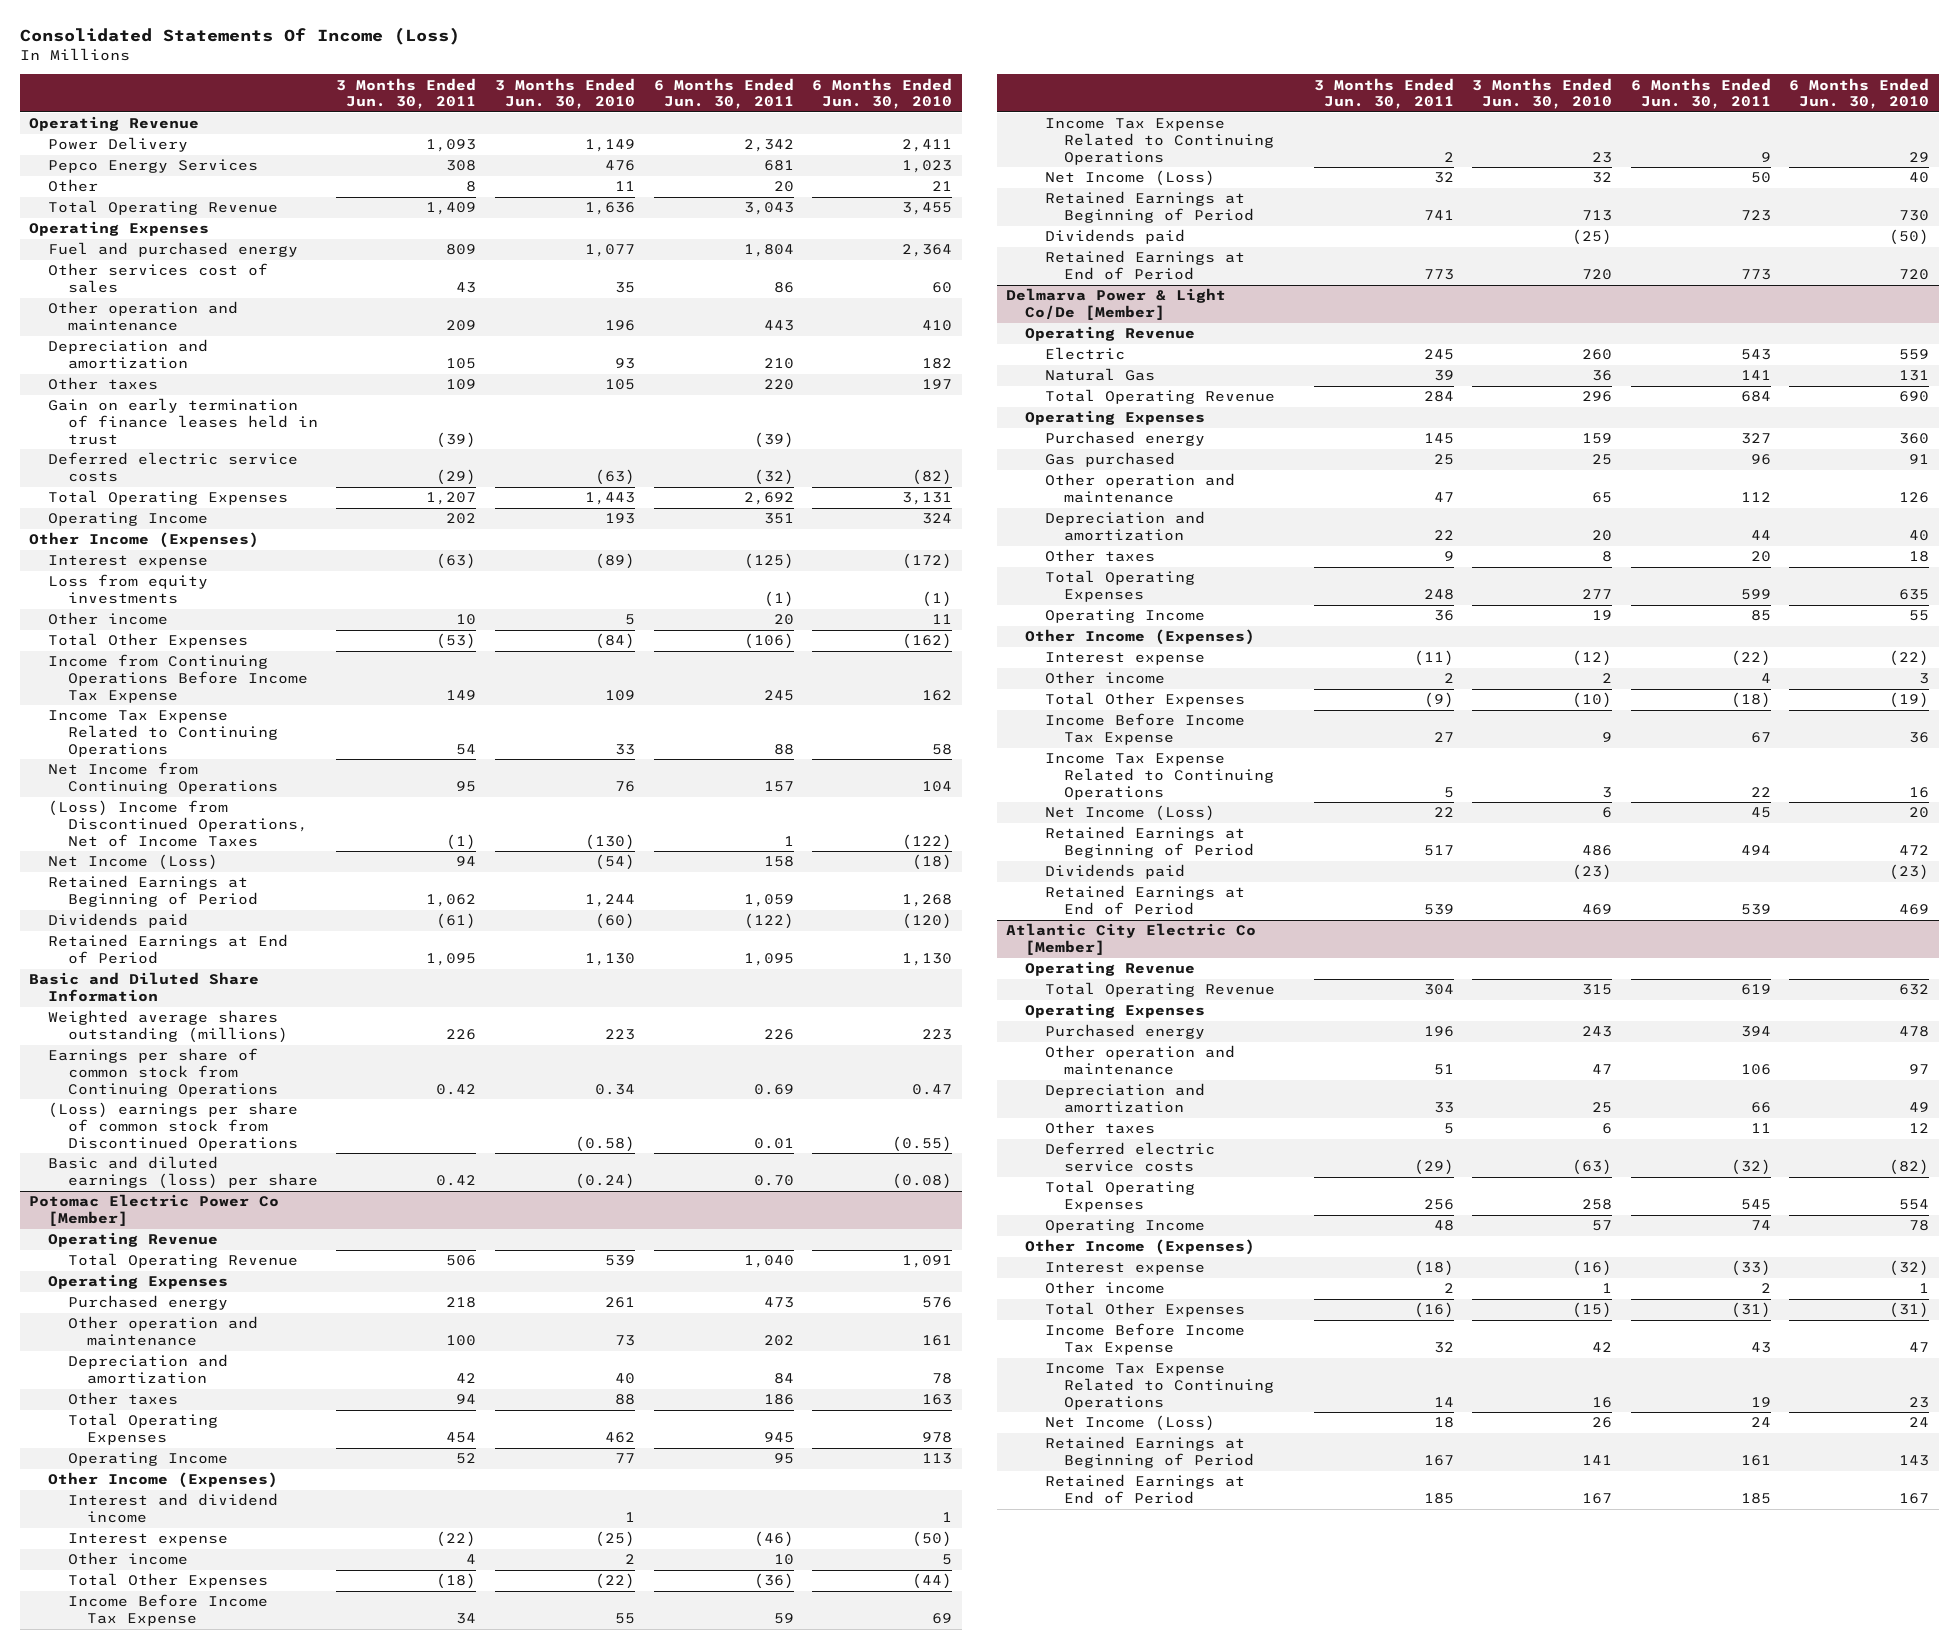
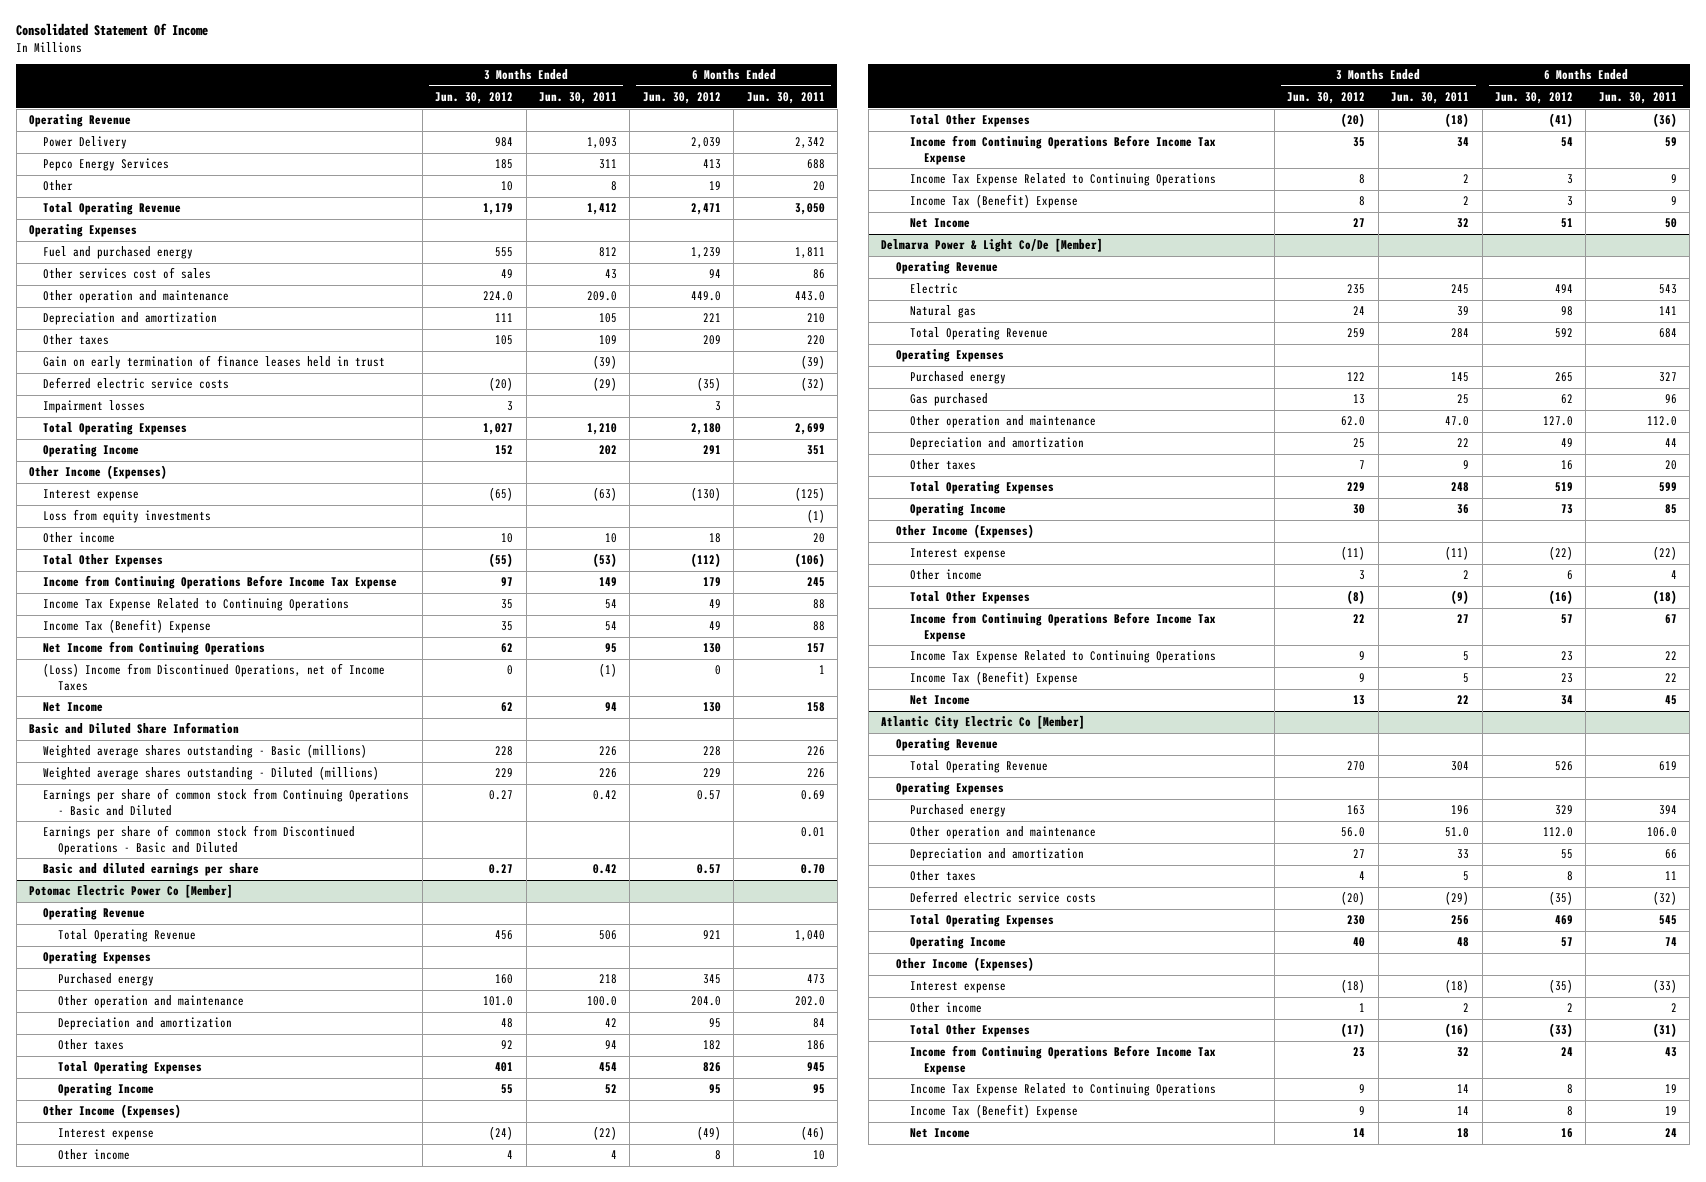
- Consolidated Statements Of Income (Loss)
+ Consolidated Statement Of Income
- | 3 Months Ended Jun. 30, 2011 | 3 Months Ended Jun. 30, 2010 | 6 Months Ended Jun. 30, 2011 | 6 Months Ended Jun. 30, 2010
+ | 3 Months Ended Jun. 30, 2012 | 3 Months Ended Jun. 30, 2011 | 6 Months Ended Jun. 30, 2012 | 6 Months Ended Jun. 30, 2011
- Pepco Energy Services | 308 | 476 | 681 | 1,023
+ Pepco Energy Services | 185 | 311 | 413 | 688
- Total Operating Revenue | 1,409 | 1,636 | 3,043 | 3,455
+ Total Operating Revenue | 1,179 | 1,412 | 2,471 | 3,050
- Fuel and purchased energy | 809 | 1,077 | 1,804 | 2,364
+ Fuel and purchased energy | 555 | 812 | 1,239 | 1,811
- Other operation and maintenance | 209 | 196 | 443 | 410
+ Other operation and maintenance | 224.0 | 209.0 | 449.0 | 443.0
- Total Operating Expenses | 1,207 | 1,443 | 2,692 | 3,131
+ Impairment losses | 3 | | 3 |
+ Total Operating Expenses | 1,027 | 1,210 | 2,180 | 2,699
+ Income Tax (Benefit) Expense | 35 | 54 | 49 | 88
- (Loss) Income from Discontinued Operations, Net of Income Taxes | (1) | (130) | 1 | (122)
- Net Income (Loss) | 94 | (54) | 158 | (18)
- Retained Earnings at Beginning of Period | 1,062 | 1,244 | 1,059 | 1,268
- Dividends paid | (61) | (60) | (122) | (120)
- Retained Earnings at End of Period | 1,095 | 1,130 | 1,095 | 1,130
+ (Loss) Income from Discontinued Operations, net of Income Taxes | 0 | (1) | 0 | 1
+ Net Income | 62 | 94 | 130 | 158
- Weighted average shares outstanding (millions) | 226 | 223 | 226 | 223
- Earnings per share of common stock from Continuing Operations | 0.42 | 0.34 | 0.69 | 0.47
- (Loss) earnings per share of common stock from Discontinued Operations | | (0.58) | 0.01 | (0.55)
- Basic and diluted earnings (loss) per share | 0.42 | (0.24) | 0.70 | (0.08)
+ Weighted average shares outstanding - Basic (millions) | 228 | 226 | 228 | 226
+ Weighted average shares outstanding - Diluted (millions) | 229 | 226 | 229 | 226
+ Earnings per share of common stock from Continuing Operations - Basic and Diluted | 0.27 | 0.42 | 0.57 | 0.69
+ Earnings per share of common stock from Discontinued Operations - Basic and Diluted | | | | 0.01
+ Basic and diluted earnings per share | 0.27 | 0.42 | 0.57 | 0.70
@ Potomac Electric Power Co [Member]
- Other operation and maintenance | 100 | 73 | 202 | 161
+ Other operation and maintenance | 101.0 | 100.0 | 204.0 | 202.0
- Interest and dividend income | | 1 | | 1
- Income Before Income Tax Expense | 34 | 55 | 59 | 69
+ Income from Continuing Operations Before Income Tax Expense | 35 | 34 | 54 | 59
- Net Income (Loss) | 32 | 32 | 50 | 40
- Retained Earnings at Beginning of Period | 741 | 713 | 723 | 730
- Dividends paid | | (25) | | (50)
- Retained Earnings at End of Period | 773 | 720 | 773 | 720
+ Income Tax (Benefit) Expense | 8 | 2 | 3 | 9
+ Net Income | 27 | 32 | 51 | 50
@ Delmarva Power & Light Co/De [Member]
- Natural Gas | 39 | 36 | 141 | 131
+ Natural gas | 24 | 39 | 98 | 141
- Other operation and maintenance | 47 | 65 | 112 | 126
+ Other operation and maintenance | 62.0 | 47.0 | 127.0 | 112.0
- Income Before Income Tax Expense | 27 | 9 | 67 | 36
+ Income from Continuing Operations Before Income Tax Expense | 22 | 27 | 57 | 67
- Net Income (Loss) | 22 | 6 | 45 | 20
- Retained Earnings at Beginning of Period | 517 | 486 | 494 | 472
- Dividends paid | | (23) | | (23)
- Retained Earnings at End of Period | 539 | 469 | 539 | 469
+ Income Tax (Benefit) Expense | 9 | 5 | 23 | 22
+ Net Income | 13 | 22 | 34 | 45
@ Atlantic City Electric Co [Member]
- Other operation and maintenance | 51 | 47 | 106 | 97
+ Other operation and maintenance | 56.0 | 51.0 | 112.0 | 106.0
- Income Before Income Tax Expense | 32 | 42 | 43 | 47
+ Income from Continuing Operations Before Income Tax Expense | 23 | 32 | 24 | 43
- Net Income (Loss) | 18 | 26 | 24 | 24
- Retained Earnings at Beginning of Period | 167 | 141 | 161 | 143
- Retained Earnings at End of Period | 185 | 167 | 185 | 167
+ Income Tax (Benefit) Expense | 9 | 14 | 8 | 19
+ Net Income | 14 | 18 | 16 | 24

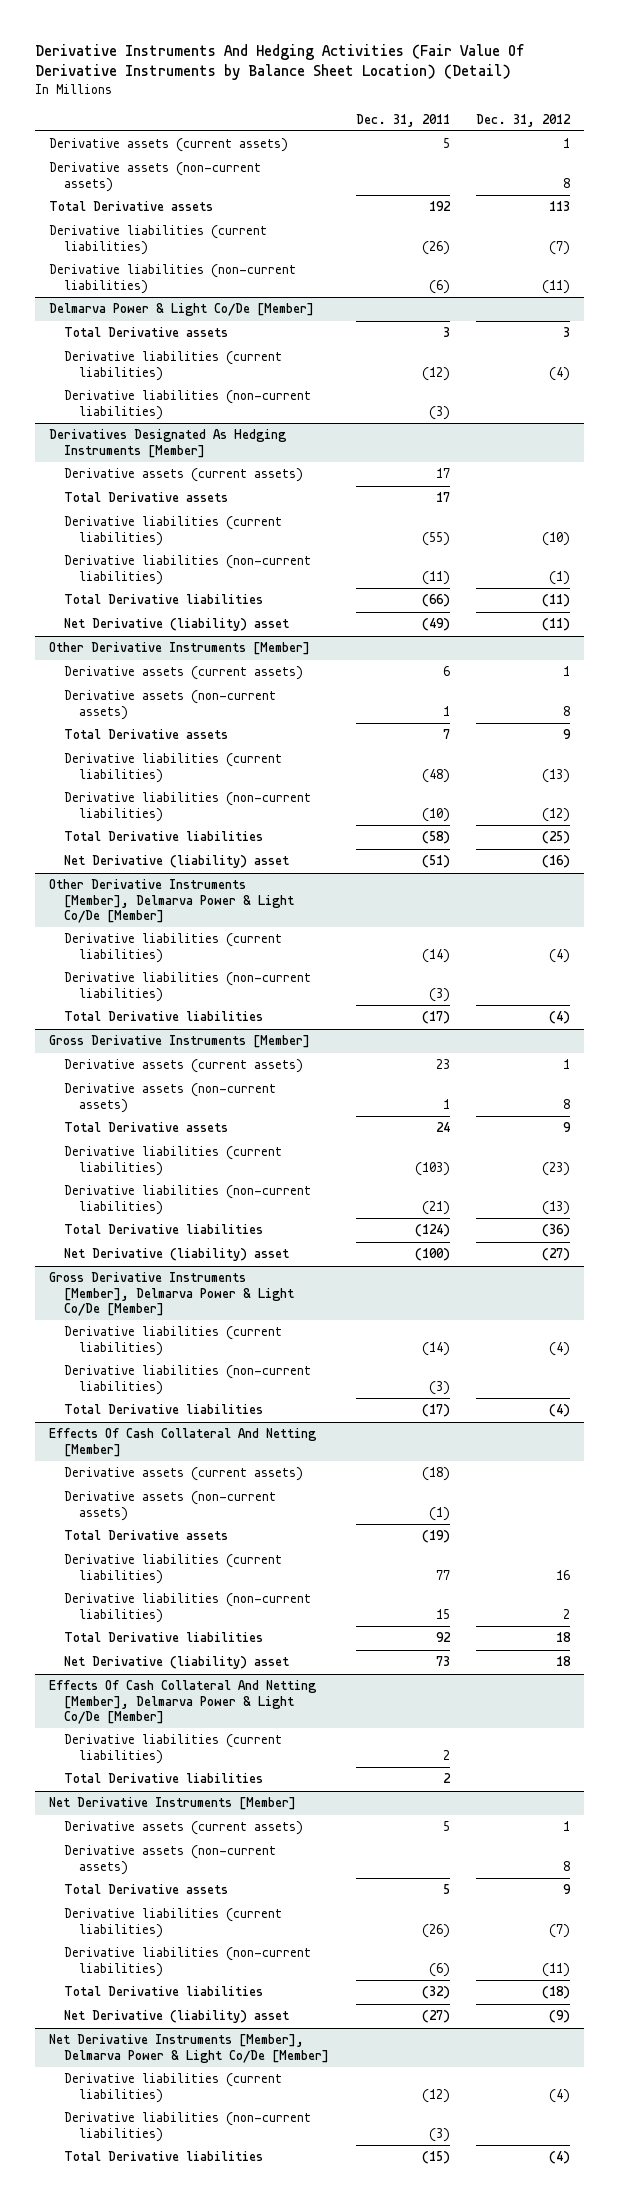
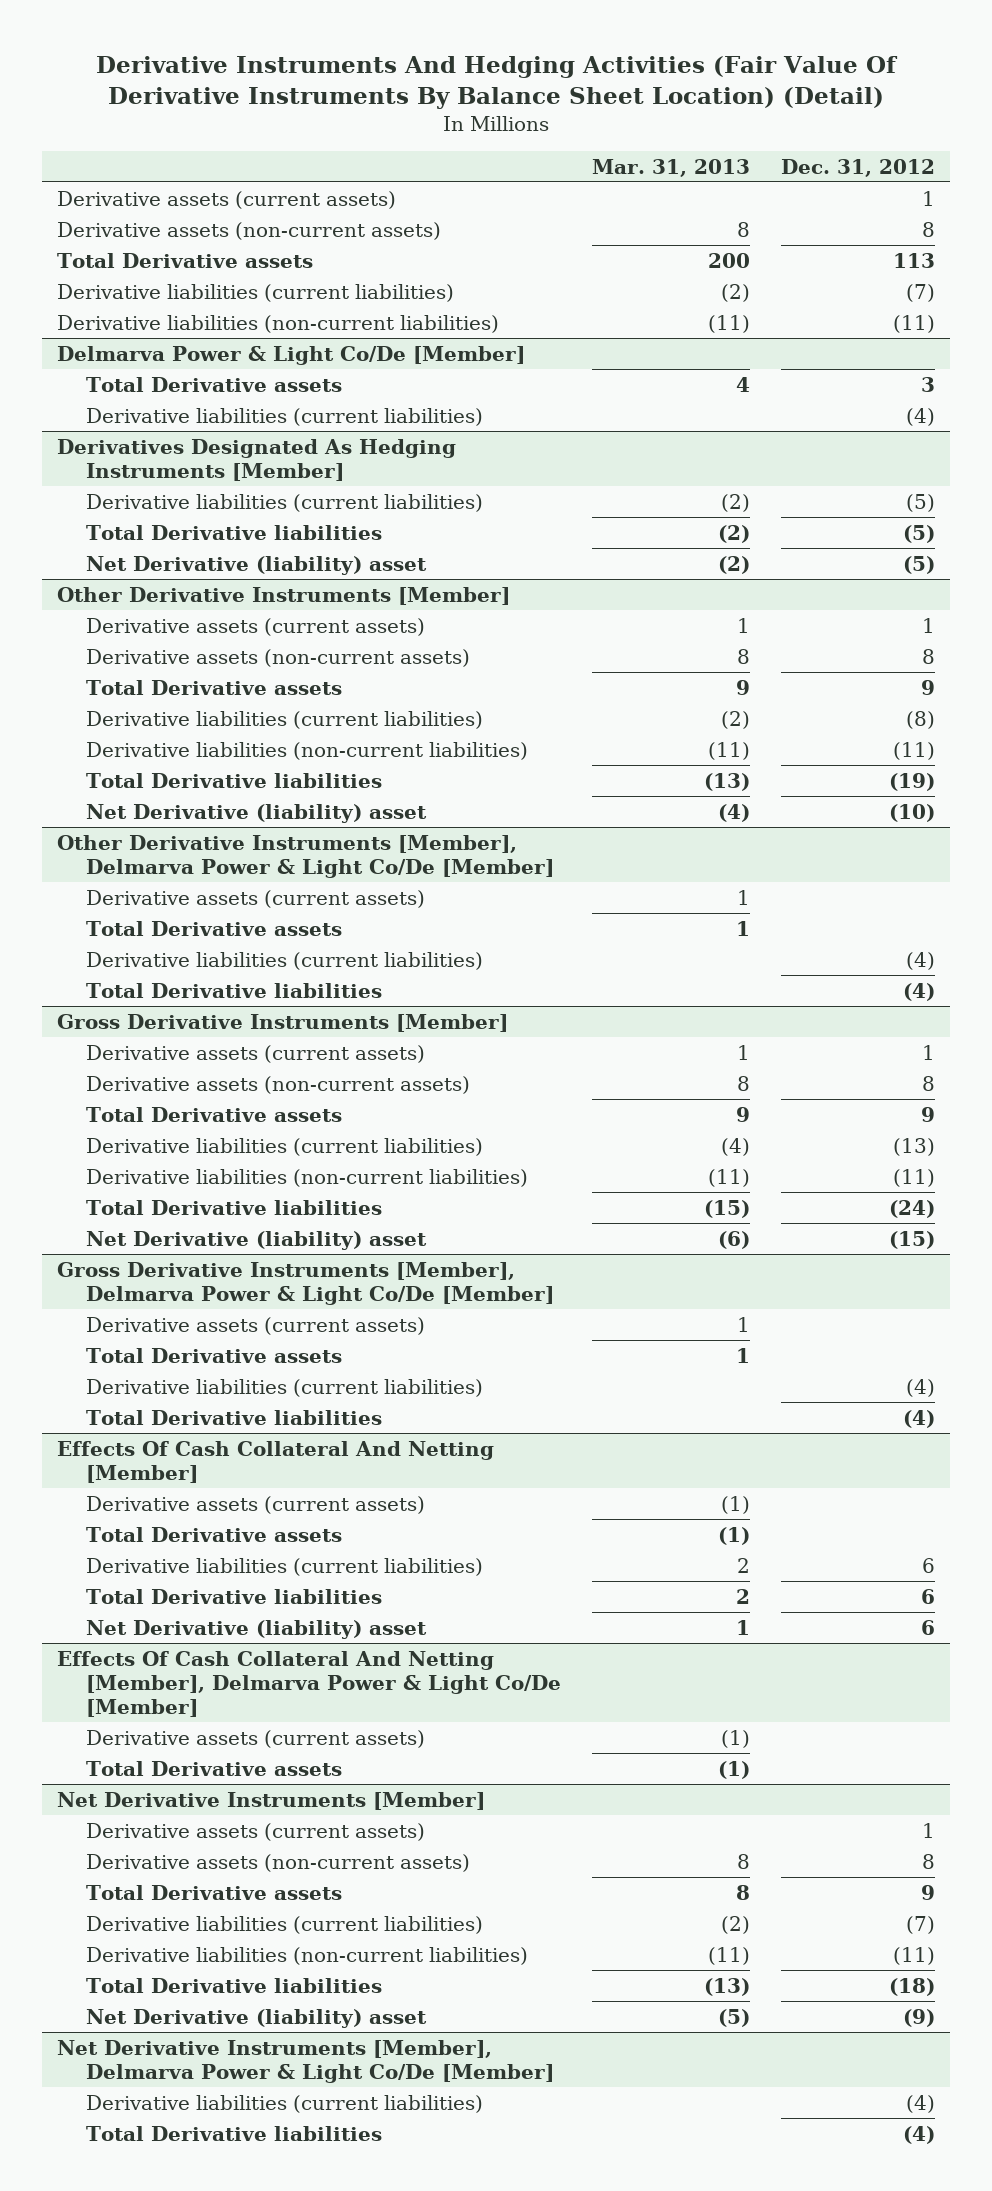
- Derivative Instruments And Hedging Activities (Fair Value Of Derivative Instruments by Balance Sheet Location) (Detail)
+ Derivative Instruments And Hedging Activities (Fair Value Of Derivative Instruments By Balance Sheet Location) (Detail)
- | Dec. 31, 2011 | Dec. 31, 2012
+ | Mar. 31, 2013 | Dec. 31, 2012
@ Delmarva Power & Light Co/De [Member]
- Derivative liabilities (non-current liabilities) | (3) |
@ Derivatives Designated As Hedging Instruments [Member]
- Derivative assets (current assets) | 17 |
- Total Derivative assets | 17 |
- Derivative liabilities (current liabilities) | (55) | (10)
- Derivative liabilities (non-current liabilities) | (11) | (1)
- Total Derivative liabilities | (66) | (11)
- Net Derivative (liability) asset | (49) | (11)
+ Derivative liabilities (current liabilities) | (2) | (5)
+ Total Derivative liabilities | (2) | (5)
+ Net Derivative (liability) asset | (2) | (5)
@ Other Derivative Instruments [Member]
- Derivative liabilities (current liabilities) | (48) | (13)
- Derivative liabilities (non-current liabilities) | (10) | (12)
- Total Derivative liabilities | (58) | (25)
- Net Derivative (liability) asset | (51) | (16)
+ Derivative liabilities (current liabilities) | (2) | (8)
+ Derivative liabilities (non-current liabilities) | (11) | (11)
+ Total Derivative liabilities | (13) | (19)
+ Net Derivative (liability) asset | (4) | (10)
@ Other Derivative Instruments [Member], Delmarva Power & Light Co/De [Member]
+ Derivative assets (current assets) | 1 |
+ Total Derivative assets | 1 |
- Derivative liabilities (non-current liabilities) | (3) |
@ Gross Derivative Instruments [Member]
- Derivative liabilities (current liabilities) | (103) | (23)
- Derivative liabilities (non-current liabilities) | (21) | (13)
- Total Derivative liabilities | (124) | (36)
- Net Derivative (liability) asset | (100) | (27)
+ Derivative liabilities (current liabilities) | (4) | (13)
+ Derivative liabilities (non-current liabilities) | (11) | (11)
+ Total Derivative liabilities | (15) | (24)
+ Net Derivative (liability) asset | (6) | (15)
@ Gross Derivative Instruments [Member], Delmarva Power & Light Co/De [Member]
+ Derivative assets (current assets) | 1 |
+ Total Derivative assets | 1 |
- Derivative liabilities (non-current liabilities) | (3) |
@ Effects Of Cash Collateral And Netting [Member]
- Derivative assets (non-current assets) | (1) |
- Derivative liabilities (current liabilities) | 77 | 16
- Derivative liabilities (non-current liabilities) | 15 | 2
- Total Derivative liabilities | 92 | 18
- Net Derivative (liability) asset | 73 | 18
+ Derivative liabilities (current liabilities) | 2 | 6
+ Total Derivative liabilities | 2 | 6
+ Net Derivative (liability) asset | 1 | 6
@ Effects Of Cash Collateral And Netting [Member], Delmarva Power & Light Co/De [Member]
- Derivative liabilities (current liabilities) | 2 |
- Total Derivative liabilities | 2 |
+ Derivative assets (current assets) | (1) |
+ Total Derivative assets | (1) |
@ Net Derivative Instruments [Member], Delmarva Power & Light Co/De [Member]
- Derivative liabilities (non-current liabilities) | (3) |

